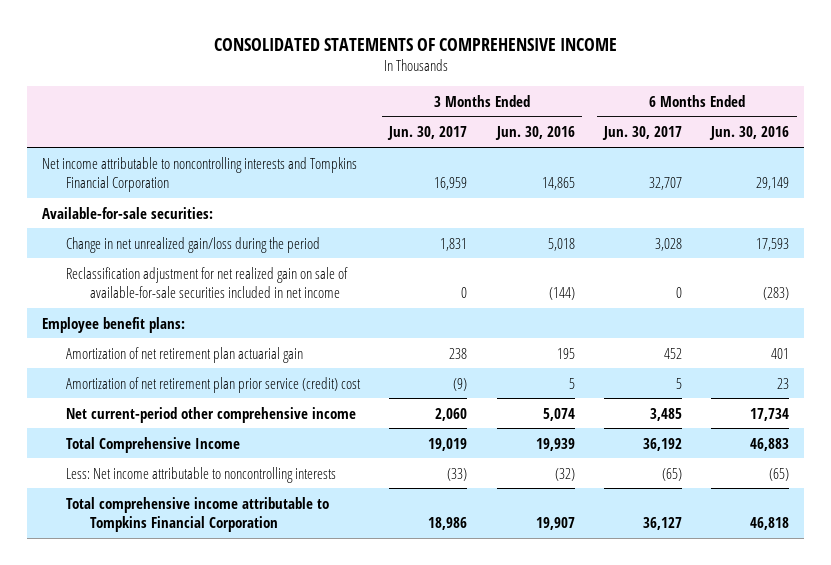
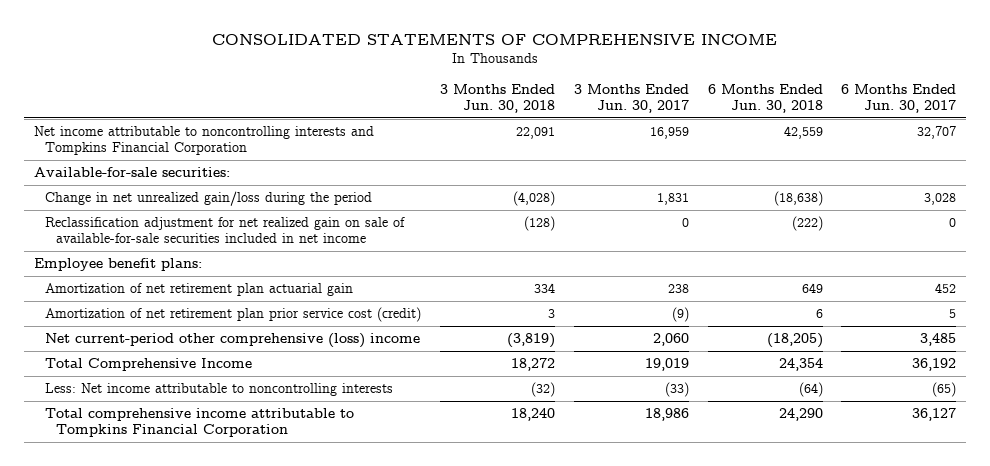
- | 3 Months Ended Jun. 30, 2017 | 3 Months Ended Jun. 30, 2016 | 6 Months Ended Jun. 30, 2017 | 6 Months Ended Jun. 30, 2016
+ | 3 Months Ended Jun. 30, 2018 | 3 Months Ended Jun. 30, 2017 | 6 Months Ended Jun. 30, 2018 | 6 Months Ended Jun. 30, 2017
- Amortization of net retirement plan prior service (credit) cost | (9) | 5 | 5 | 23
- Net current-period other comprehensive income | 2,060 | 5,074 | 3,485 | 17,734
+ Amortization of net retirement plan prior service cost (credit) | 3 | (9) | 6 | 5
+ Net current-period other comprehensive (loss) income | (3,819) | 2,060 | (18,205) | 3,485

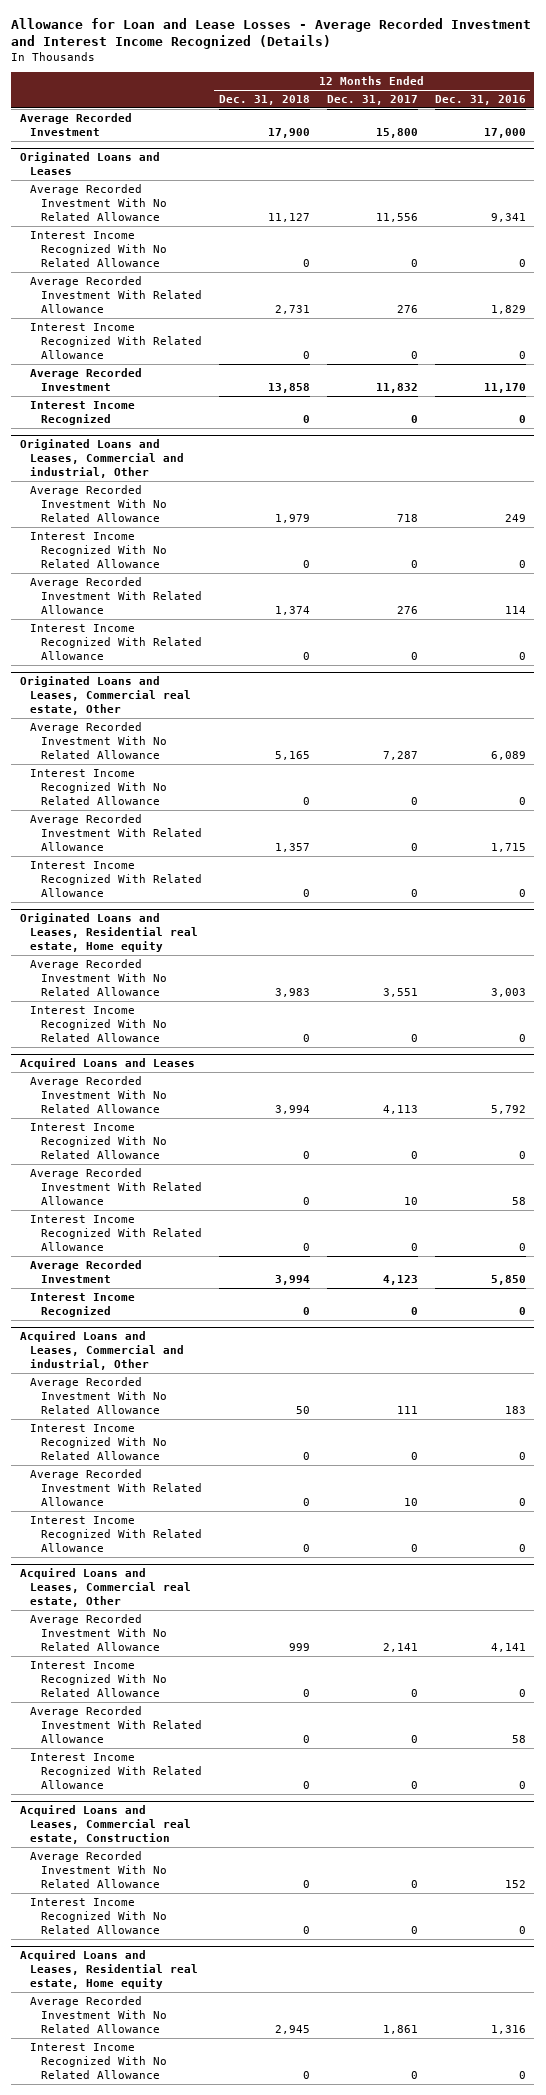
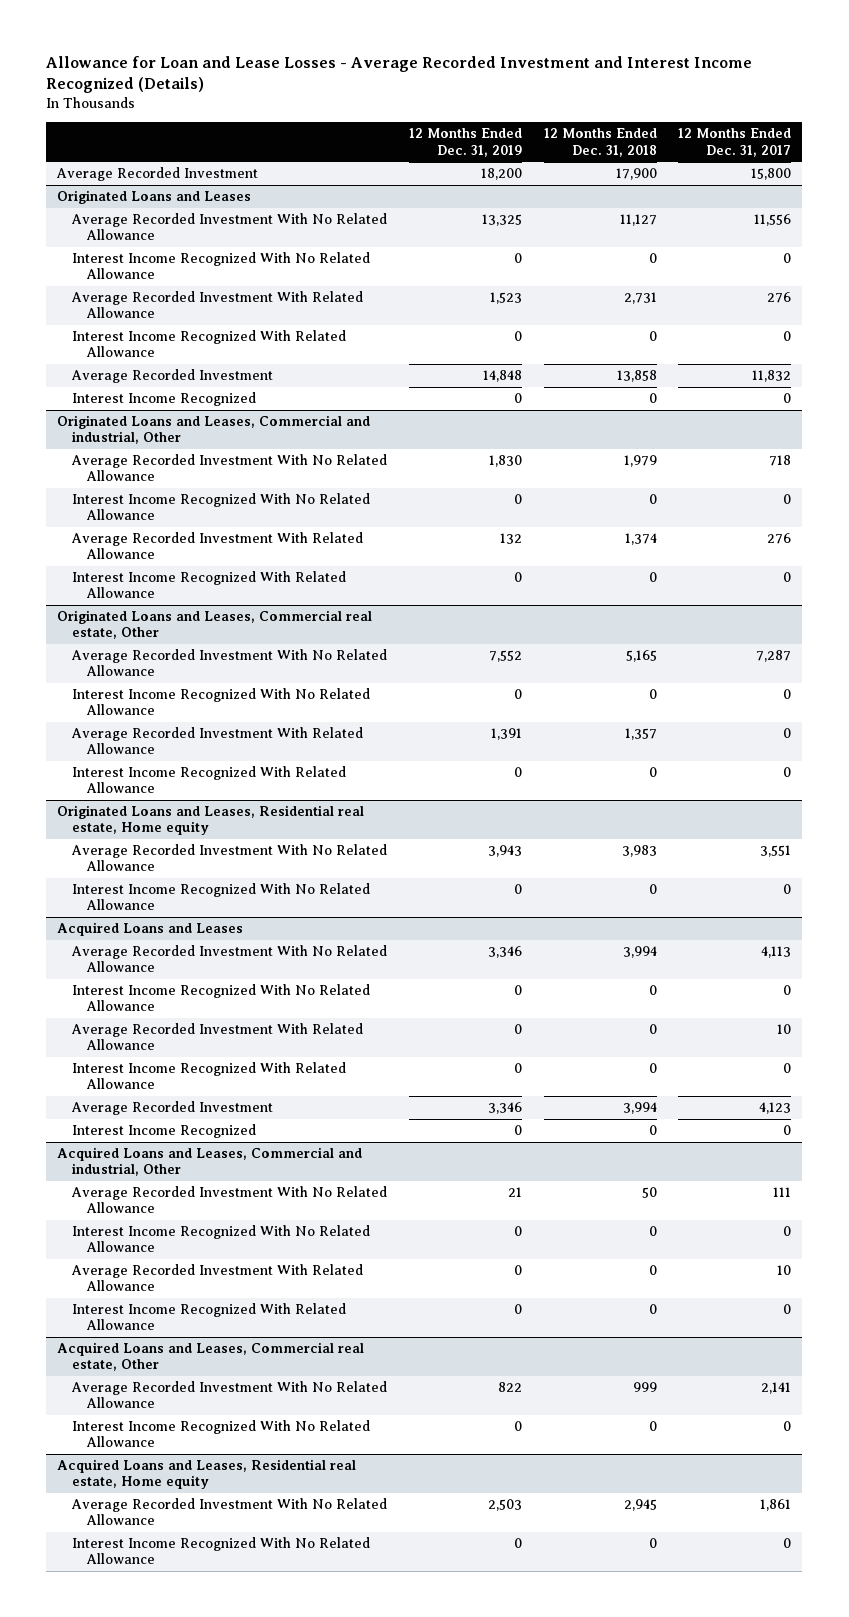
- | 12 Months Ended Dec. 31, 2018 | 12 Months Ended Dec. 31, 2017 | 12 Months Ended Dec. 31, 2016
+ | 12 Months Ended Dec. 31, 2019 | 12 Months Ended Dec. 31, 2018 | 12 Months Ended Dec. 31, 2017
@ Acquired Loans and Leases, Commercial real estate, Other
- Average Recorded Investment With Related Allowance | 0 | 0 | 58
- Interest Income Recognized With Related Allowance | 0 | 0 | 0
- Acquired Loans and Leases, Commercial real estate, Construction
- Average Recorded Investment With No Related Allowance | 0 | 0 | 152
- Interest Income Recognized With No Related Allowance | 0 | 0 | 0

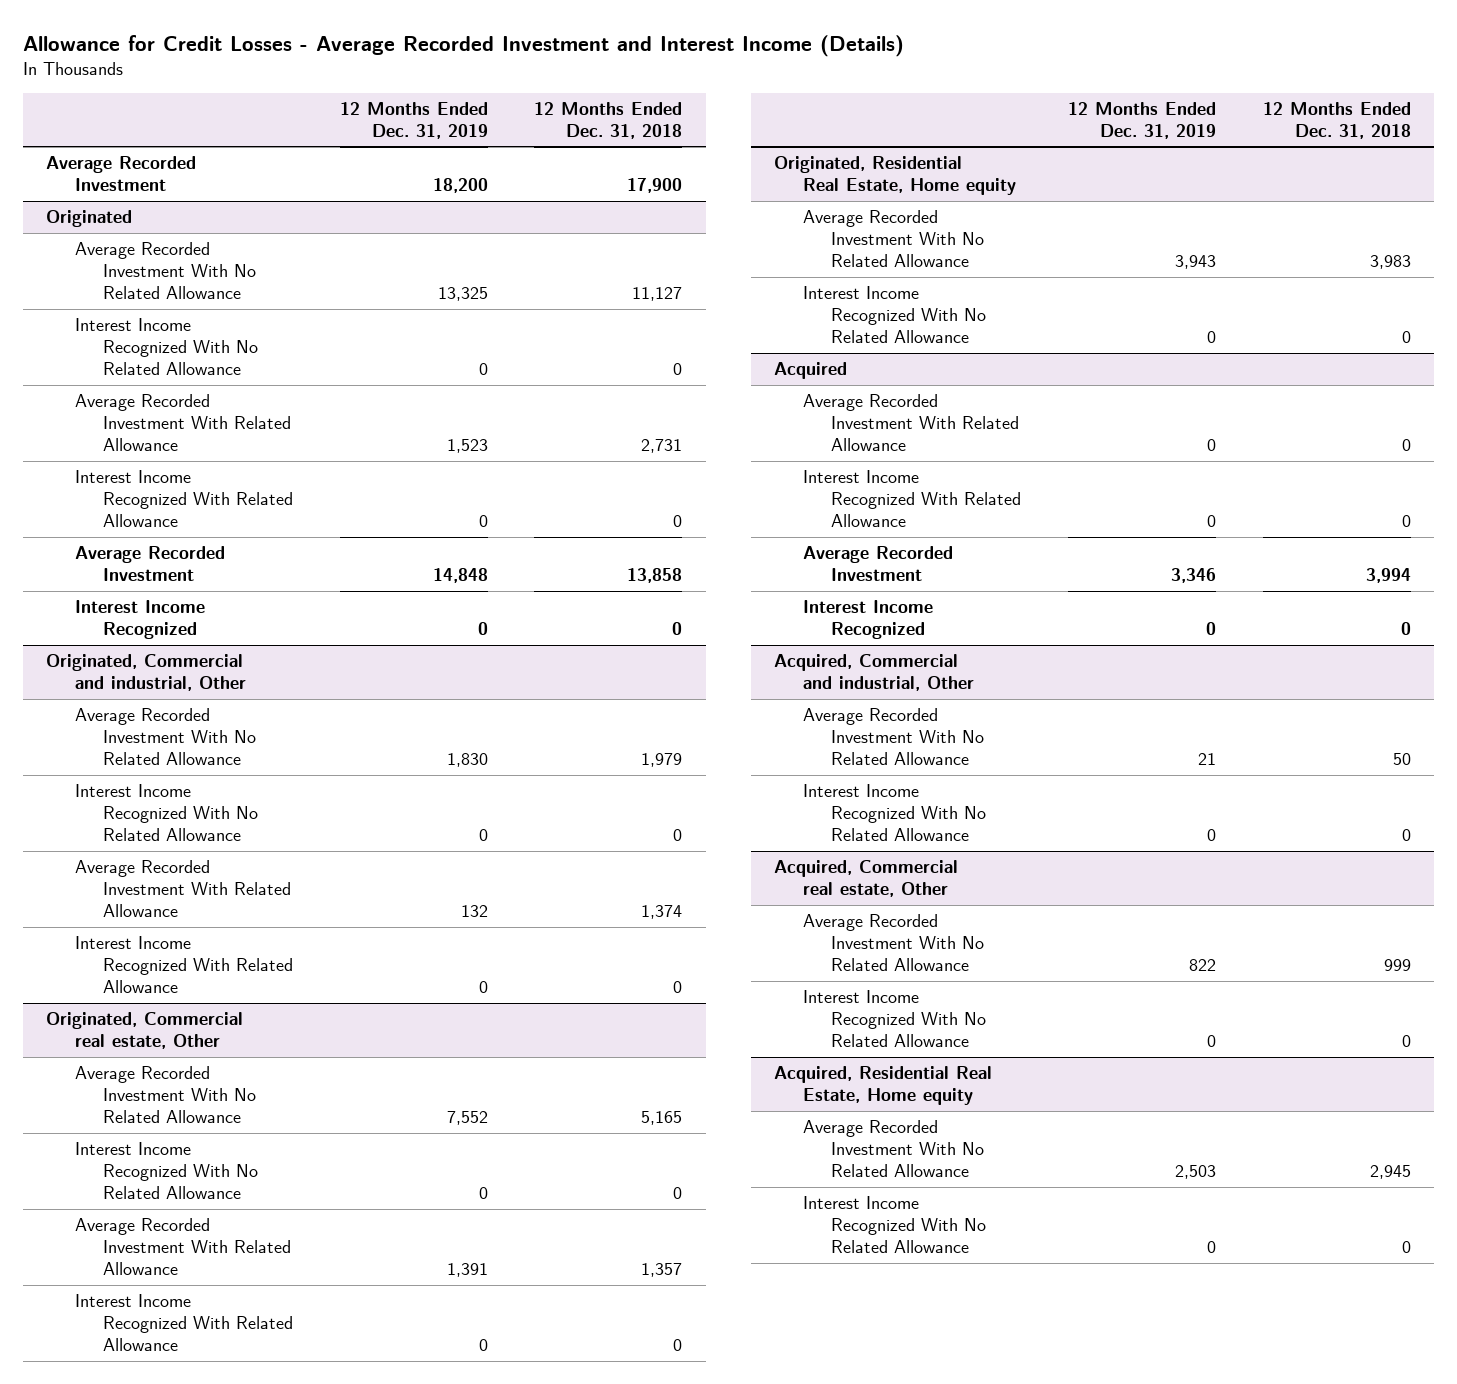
- Allowance for Loan and Lease Losses - Average Recorded Investment and Interest Income Recognized (Details)
+ Allowance for Credit Losses - Average Recorded Investment and Interest Income (Details)
- | 12 Months Ended Dec. 31, 2019 | 12 Months Ended Dec. 31, 2018 | 12 Months Ended Dec. 31, 2017
+ | 12 Months Ended Dec. 31, 2019 | 12 Months Ended Dec. 31, 2018
- Originated Loans and Leases
+ Originated
- Originated Loans and Leases, Commercial and industrial, Other
+ Originated, Commercial and industrial, Other
- Originated Loans and Leases, Commercial real estate, Other
+ Originated, Commercial real estate, Other
- Originated Loans and Leases, Residential real estate, Home equity
+ Originated, Residential Real Estate, Home equity
- Acquired Loans and Leases
- Average Recorded Investment With No Related Allowance | 3,346 | 3,994 | 4,113
- Interest Income Recognized With No Related Allowance | 0 | 0 | 0
+ Acquired
- Acquired Loans and Leases, Commercial and industrial, Other
+ Acquired, Commercial and industrial, Other
- Average Recorded Investment With Related Allowance | 0 | 0 | 10
- Interest Income Recognized With Related Allowance | 0 | 0 | 0
- Acquired Loans and Leases, Commercial real estate, Other
+ Acquired, Commercial real estate, Other
- Acquired Loans and Leases, Residential real estate, Home equity
+ Acquired, Residential Real Estate, Home equity

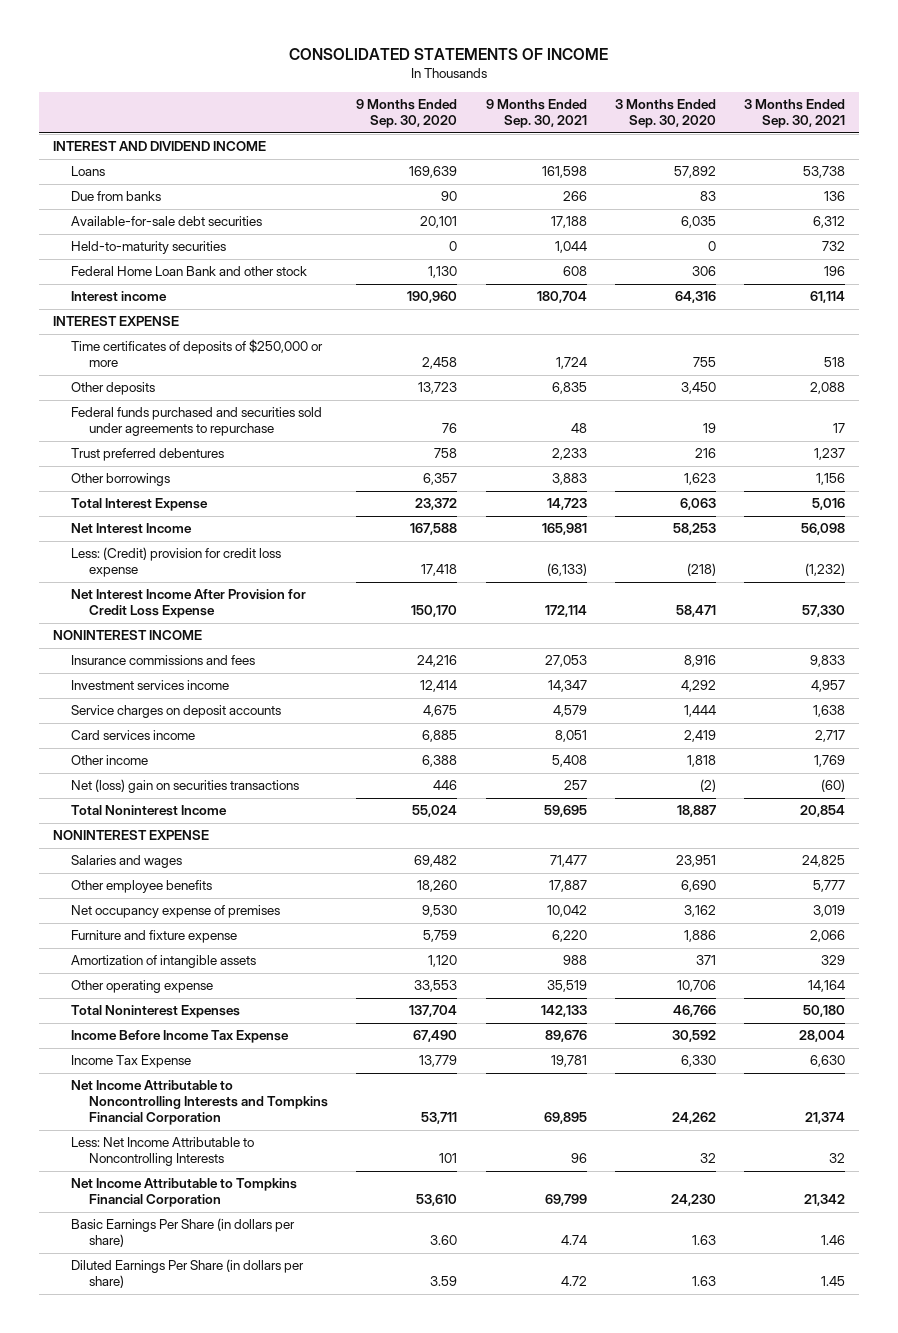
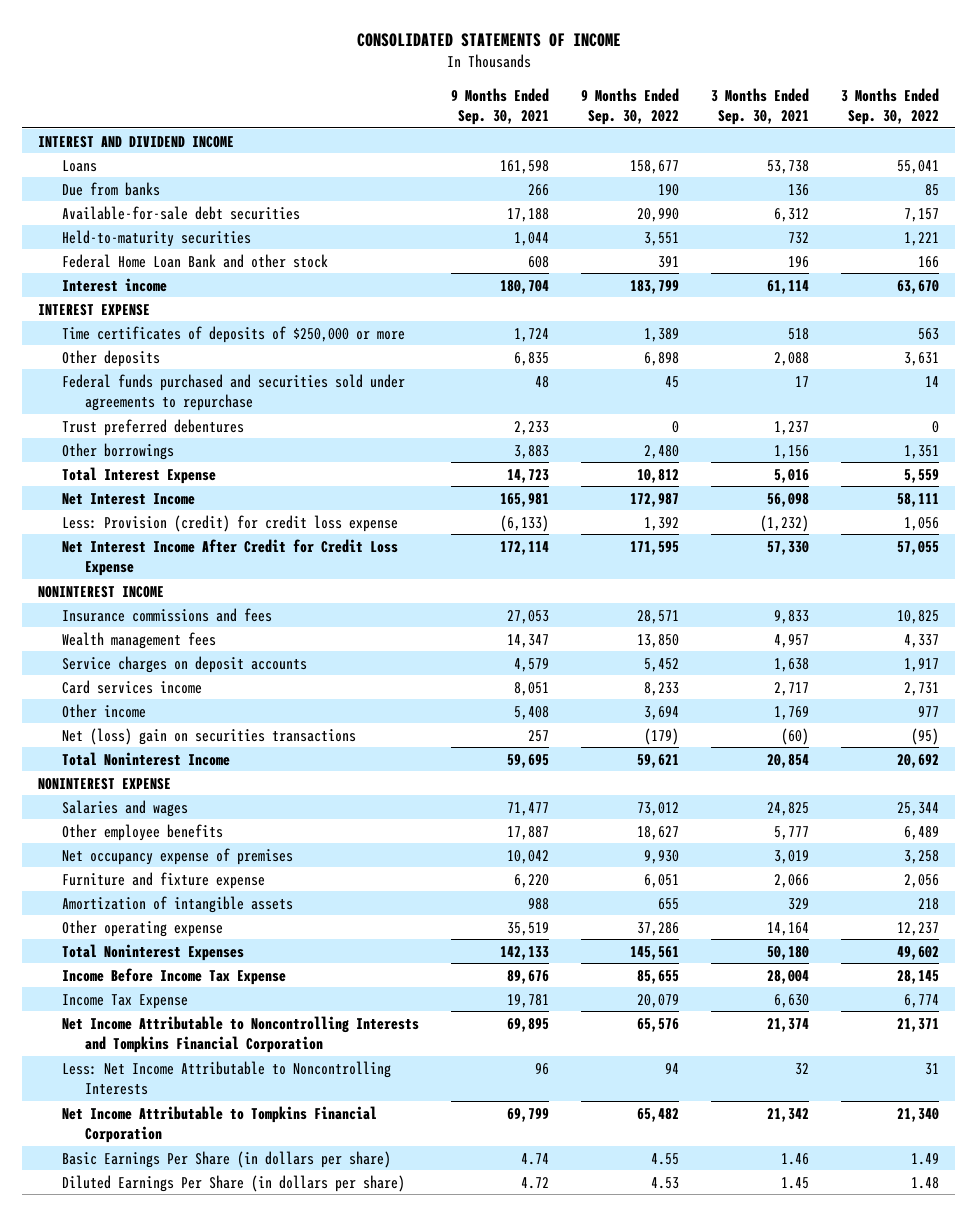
- | 9 Months Ended Sep. 30, 2020 | 9 Months Ended Sep. 30, 2021 | 3 Months Ended Sep. 30, 2020 | 3 Months Ended Sep. 30, 2021
+ | 9 Months Ended Sep. 30, 2021 | 9 Months Ended Sep. 30, 2022 | 3 Months Ended Sep. 30, 2021 | 3 Months Ended Sep. 30, 2022
- Less: (Credit) provision for credit loss expense | 17,418 | (6,133) | (218) | (1,232)
- Net Interest Income After Provision for Credit Loss Expense | 150,170 | 172,114 | 58,471 | 57,330
+ Less: Provision (credit) for credit loss expense | (6,133) | 1,392 | (1,232) | 1,056
+ Net Interest Income After Credit for Credit Loss Expense | 172,114 | 171,595 | 57,330 | 57,055
- Investment services income | 12,414 | 14,347 | 4,292 | 4,957
+ Wealth management fees | 14,347 | 13,850 | 4,957 | 4,337

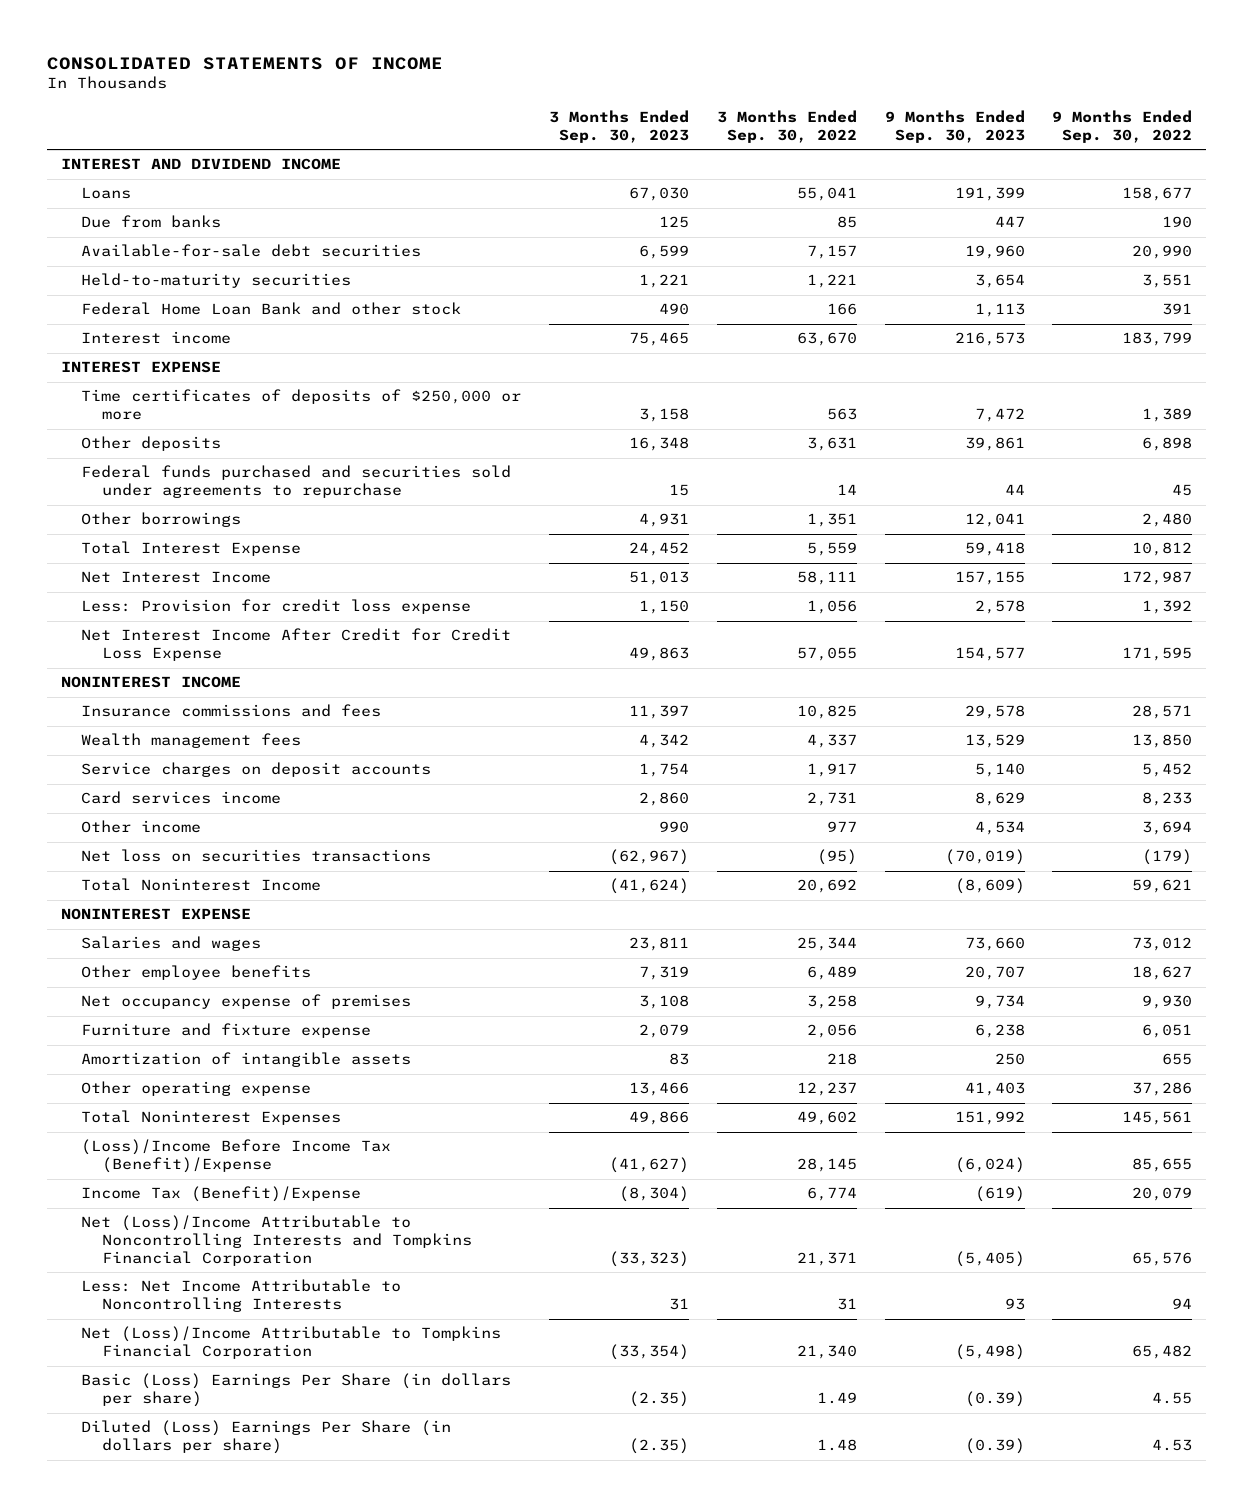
- | 9 Months Ended Sep. 30, 2021 | 9 Months Ended Sep. 30, 2022 | 3 Months Ended Sep. 30, 2021 | 3 Months Ended Sep. 30, 2022
+ | 3 Months Ended Sep. 30, 2023 | 3 Months Ended Sep. 30, 2022 | 9 Months Ended Sep. 30, 2023 | 9 Months Ended Sep. 30, 2022
- Trust preferred debentures | 2,233 | 0 | 1,237 | 0
- Less: Provision (credit) for credit loss expense | (6,133) | 1,392 | (1,232) | 1,056
+ Less: Provision for credit loss expense | 1,150 | 1,056 | 2,578 | 1,392
- Net (loss) gain on securities transactions | 257 | (179) | (60) | (95)
+ Net loss on securities transactions | (62,967) | (95) | (70,019) | (179)
- Income Before Income Tax Expense | 89,676 | 85,655 | 28,004 | 28,145
- Income Tax Expense | 19,781 | 20,079 | 6,630 | 6,774
- Net Income Attributable to Noncontrolling Interests and Tompkins Financial Corporation | 69,895 | 65,576 | 21,374 | 21,371
+ (Loss)/Income Before Income Tax (Benefit)/Expense | (41,627) | 28,145 | (6,024) | 85,655
+ Income Tax (Benefit)/Expense | (8,304) | 6,774 | (619) | 20,079
+ Net (Loss)/Income Attributable to Noncontrolling Interests and Tompkins Financial Corporation | (33,323) | 21,371 | (5,405) | 65,576
- Net Income Attributable to Tompkins Financial Corporation | 69,799 | 65,482 | 21,342 | 21,340
- Basic Earnings Per Share (in dollars per share) | 4.74 | 4.55 | 1.46 | 1.49
- Diluted Earnings Per Share (in dollars per share) | 4.72 | 4.53 | 1.45 | 1.48
+ Net (Loss)/Income Attributable to Tompkins Financial Corporation | (33,354) | 21,340 | (5,498) | 65,482
+ Basic (Loss) Earnings Per Share (in dollars per share) | (2.35) | 1.49 | (0.39) | 4.55
+ Diluted (Loss) Earnings Per Share (in dollars per share) | (2.35) | 1.48 | (0.39) | 4.53

